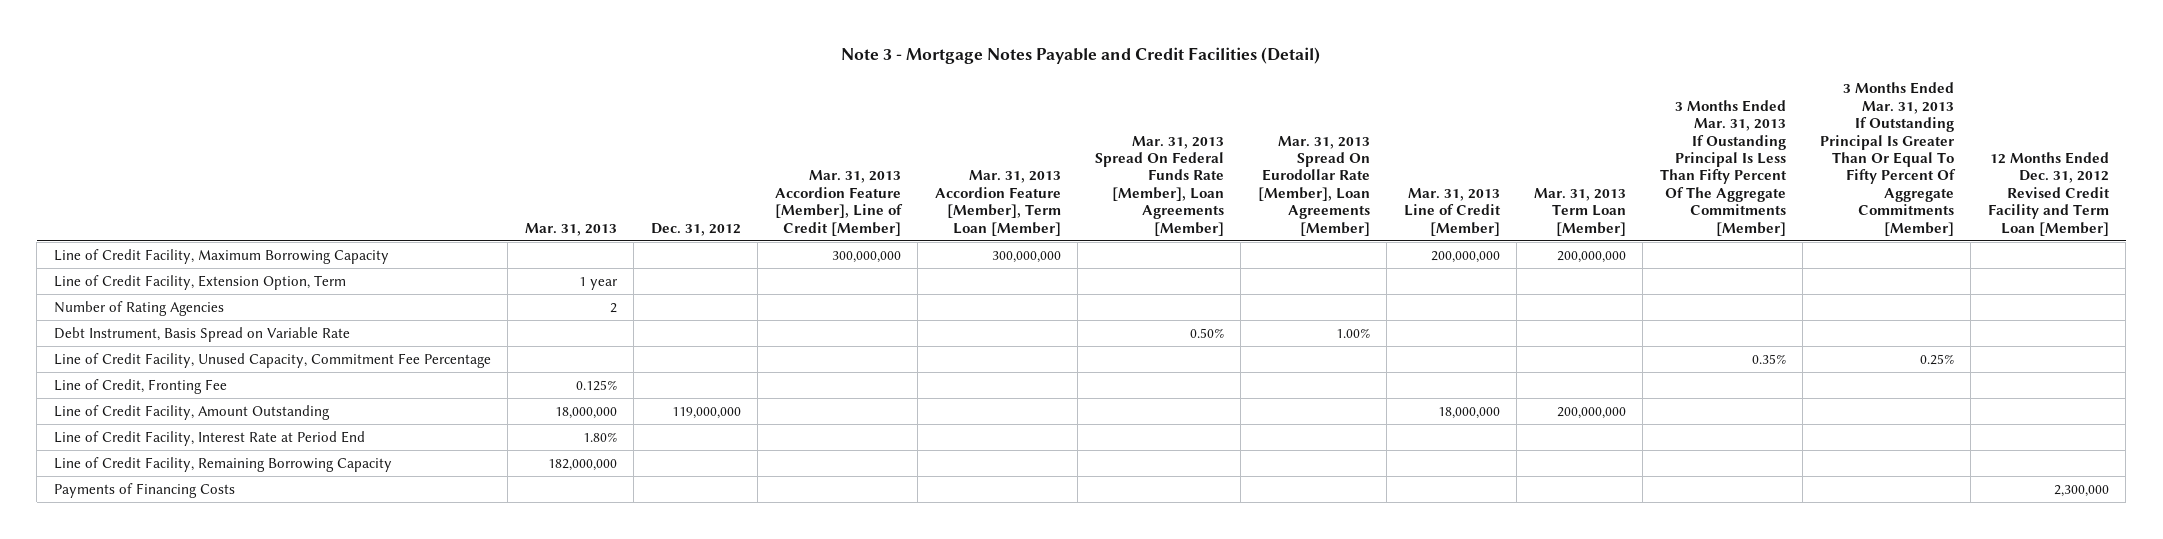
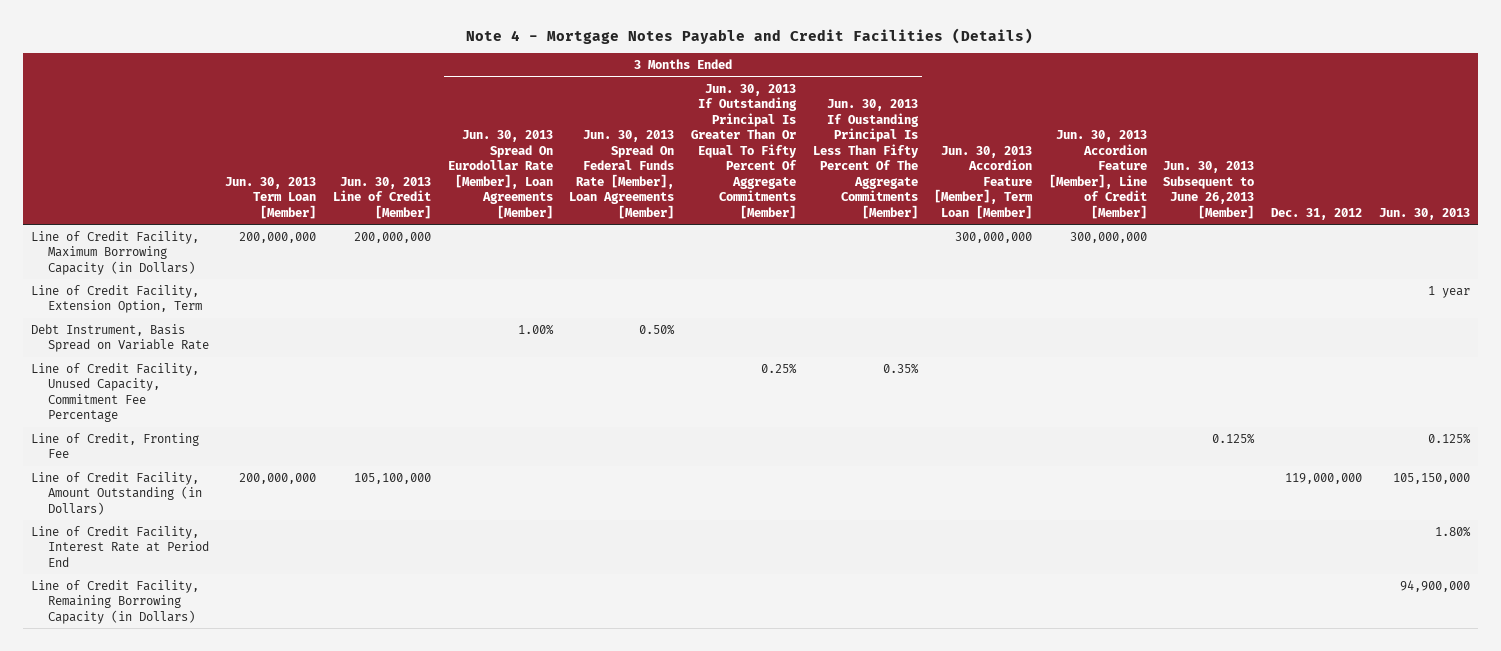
- Note 3 - Mortgage Notes Payable and Credit Facilities (Detail)
+ Note 4 - Mortgage Notes Payable and Credit Facilities (Details)
- | Mar. 31, 2013 | Dec. 31, 2012 | Mar. 31, 2013 Accordion Feature [Member], Line of Credit [Member] | Mar. 31, 2013 Accordion Feature [Member], Term Loan [Member] | Mar. 31, 2013 Spread On Federal Funds Rate [Member], Loan Agreements [Member] | Mar. 31, 2013 Spread On Eurodollar Rate [Member], Loan Agreements [Member] | Mar. 31, 2013 Line of Credit [Member] | Mar. 31, 2013 Term Loan [Member] | 3 Months Ended Mar. 31, 2013 If Oustanding Principal Is Less Than Fifty Percent Of The Aggregate Commitments [Member] | 3 Months Ended Mar. 31, 2013 If Outstanding Principal Is Greater Than Or Equal To Fifty Percent Of Aggregate Commitments [Member] | 12 Months Ended Dec. 31, 2012 Revised Credit Facility and Term Loan [Member]
+ | Jun. 30, 2013 Term Loan [Member] | Jun. 30, 2013 Line of Credit [Member] | 3 Months Ended Jun. 30, 2013 Spread On Eurodollar Rate [Member], Loan Agreements [Member] | 3 Months Ended Jun. 30, 2013 Spread On Federal Funds Rate [Member], Loan Agreements [Member] | 3 Months Ended Jun. 30, 2013 If Outstanding Principal Is Greater Than Or Equal To Fifty Percent Of Aggregate Commitments [Member] | 3 Months Ended Jun. 30, 2013 If Oustanding Principal Is Less Than Fifty Percent Of The Aggregate Commitments [Member] | Jun. 30, 2013 Accordion Feature [Member], Term Loan [Member] | Jun. 30, 2013 Accordion Feature [Member], Line of Credit [Member] | Jun. 30, 2013 Subsequent to June 26,2013 [Member] | Dec. 31, 2012 | Jun. 30, 2013
- Line of Credit Facility, Maximum Borrowing Capacity | | | 300,000,000 | 300,000,000 | | | 200,000,000 | 200,000,000 | | |
+ Line of Credit Facility, Maximum Borrowing Capacity (in Dollars) | 200,000,000 | 200,000,000 | | | | | 300,000,000 | 300,000,000 | | |
- Number of Rating Agencies | 2 | | | | | | | | | |
- Line of Credit Facility, Amount Outstanding | 18,000,000 | 119,000,000 | | | | | 18,000,000 | 200,000,000 | | |
+ Line of Credit Facility, Amount Outstanding (in Dollars) | 200,000,000 | 105,100,000 | | | | | | | | 119,000,000 | 105,150,000
- Line of Credit Facility, Remaining Borrowing Capacity | 182,000,000 | | | | | | | | | |
- Payments of Financing Costs | | | | | | | | | | | 2,300,000
+ Line of Credit Facility, Remaining Borrowing Capacity (in Dollars) | | | | | | | | | | | 94,900,000

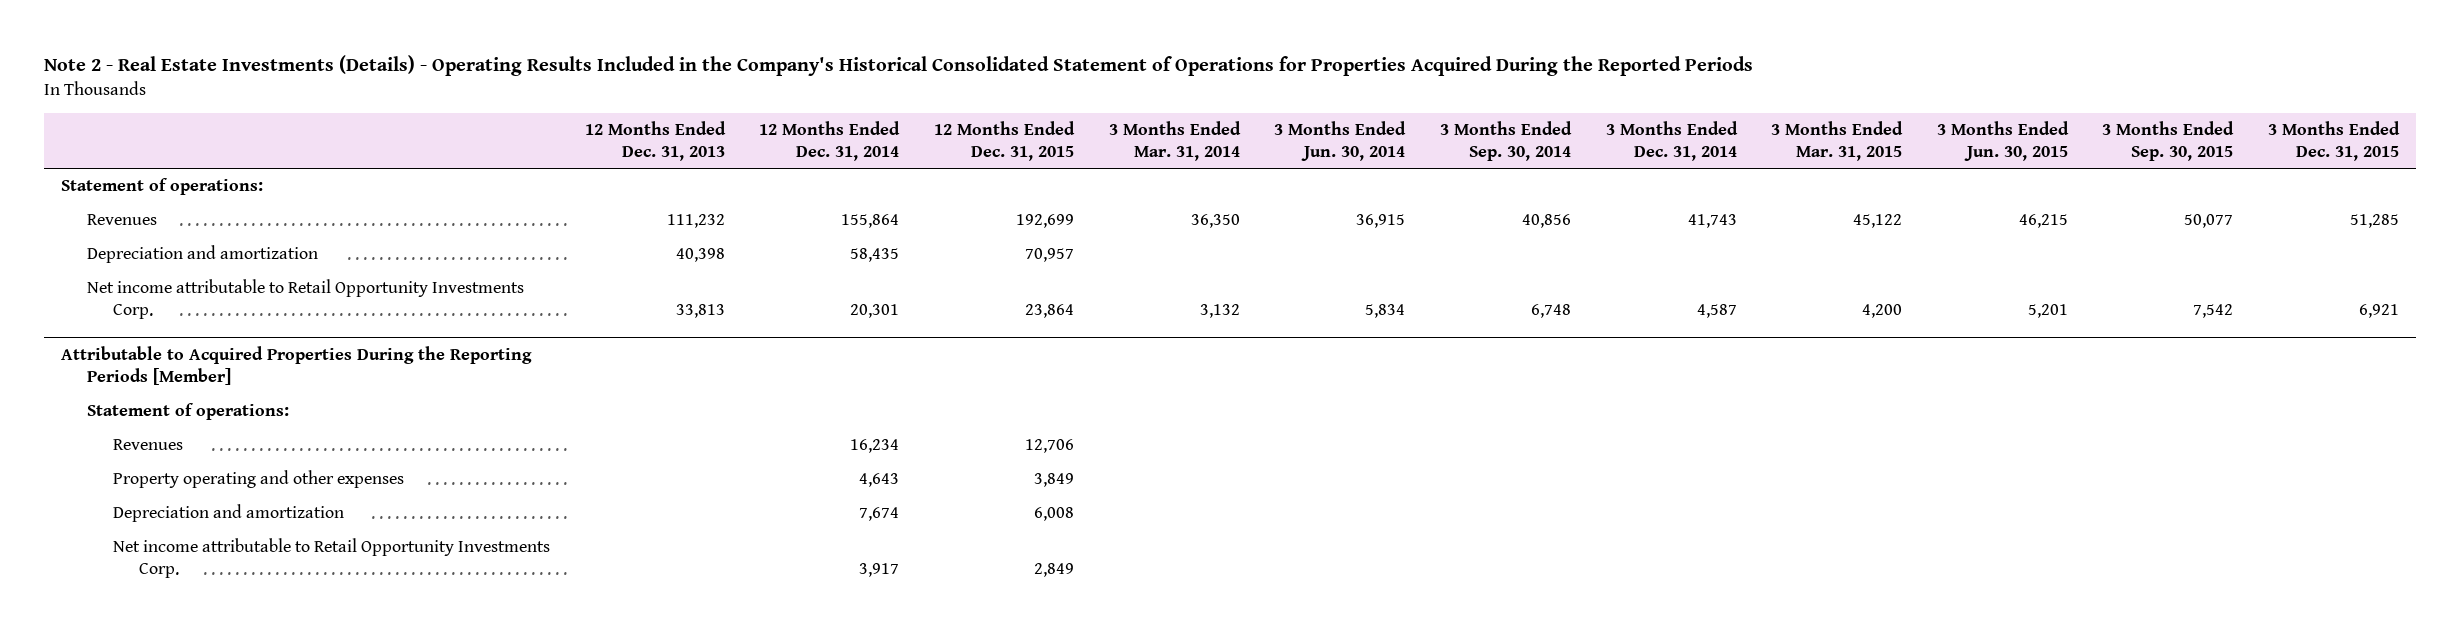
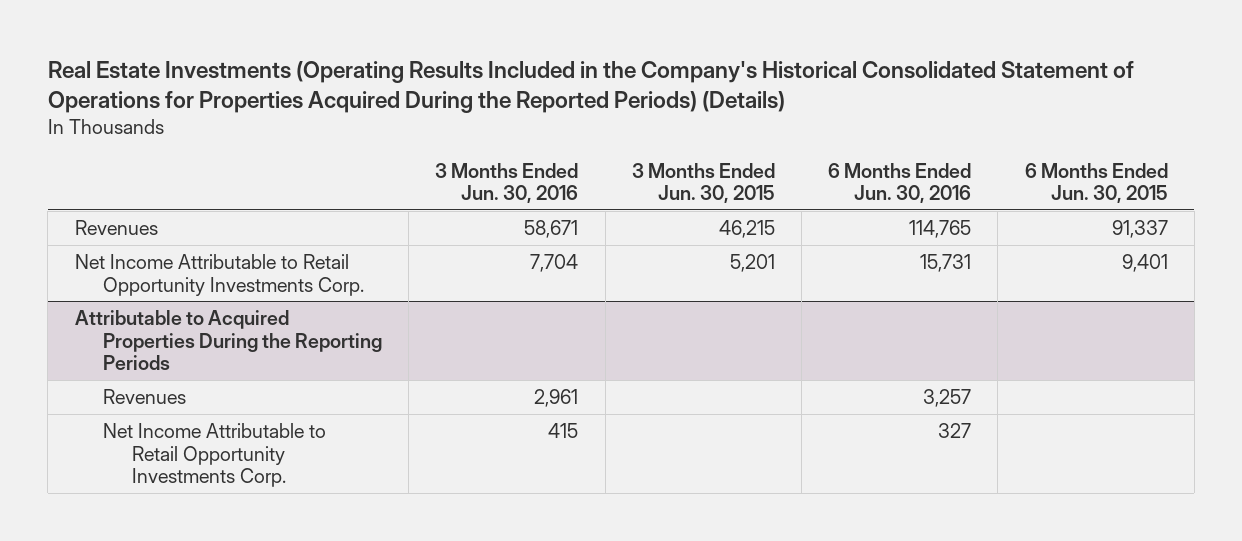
- Note 2 - Real Estate Investments (Details) - Operating Results Included in the Company's Historical Consolidated Statement of Operations for Properties Acquired During the Reported Periods
+ Real Estate Investments (Operating Results Included in the Company's Historical Consolidated Statement of Operations for Properties Acquired During the Reported Periods) (Details)
- | 12 Months Ended Dec. 31, 2013 | 12 Months Ended Dec. 31, 2014 | 12 Months Ended Dec. 31, 2015 | 3 Months Ended Mar. 31, 2014 | 3 Months Ended Jun. 30, 2014 | 3 Months Ended Sep. 30, 2014 | 3 Months Ended Dec. 31, 2014 | 3 Months Ended Mar. 31, 2015 | 3 Months Ended Jun. 30, 2015 | 3 Months Ended Sep. 30, 2015 | 3 Months Ended Dec. 31, 2015
+ | 3 Months Ended Jun. 30, 2016 | 3 Months Ended Jun. 30, 2015 | 6 Months Ended Jun. 30, 2016 | 6 Months Ended Jun. 30, 2015
- Statement of operations:
- Depreciation and amortization | 40,398 | 58,435 | 70,957 | | | | | | | |
- Net income attributable to Retail Opportunity Investments Corp. | 33,813 | 20,301 | 23,864 | 3,132 | 5,834 | 6,748 | 4,587 | 4,200 | 5,201 | 7,542 | 6,921
- Attributable to Acquired Properties During the Reporting Periods [Member]
- Statement of operations:
+ Net Income Attributable to Retail Opportunity Investments Corp. | 7,704 | 5,201 | 15,731 | 9,401
+ Attributable to Acquired Properties During the Reporting Periods
- Property operating and other expenses | | 4,643 | 3,849 | | | | | | | |
- Depreciation and amortization | | 7,674 | 6,008 | | | | | | | |
- Net income attributable to Retail Opportunity Investments Corp. | | 3,917 | 2,849 | | | | | | | |
+ Net Income Attributable to Retail Opportunity Investments Corp. | 415 | | 327 |

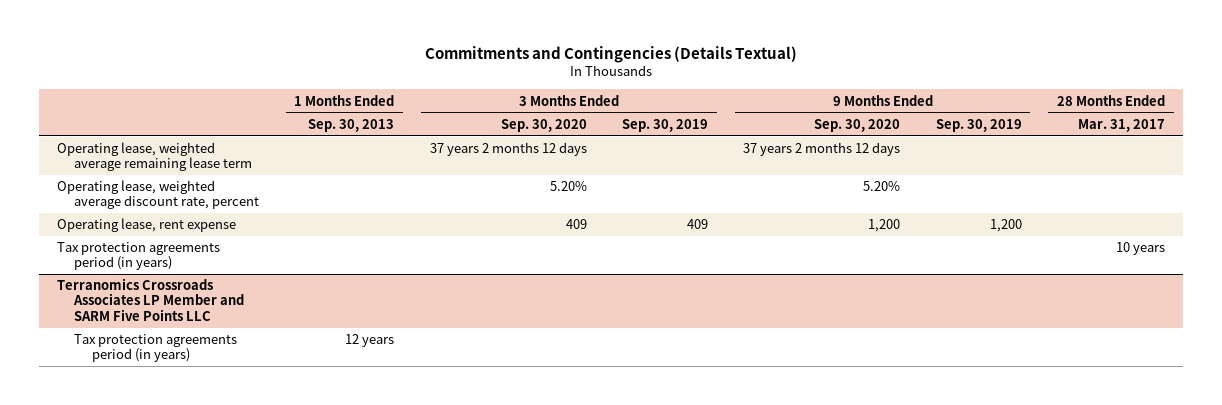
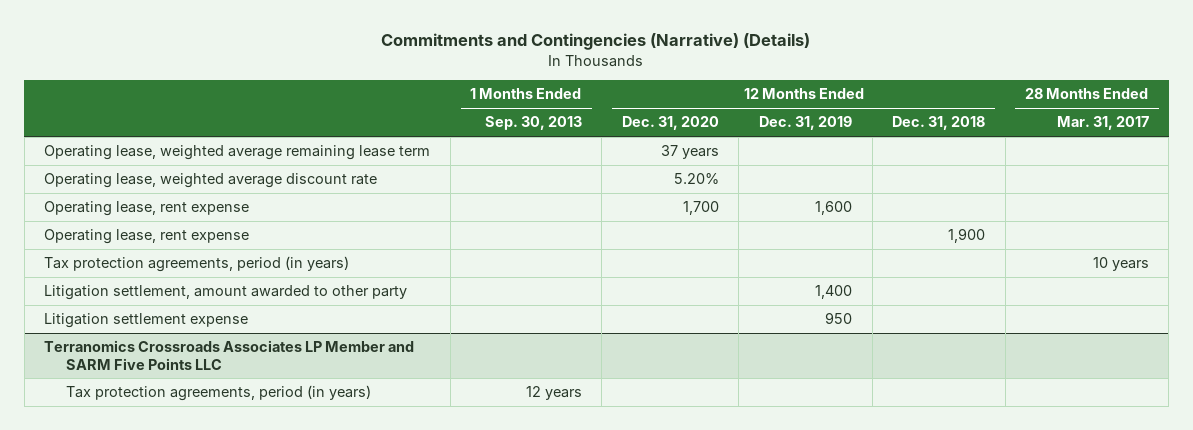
- Commitments and Contingencies (Details Textual)
+ Commitments and Contingencies (Narrative) (Details)
- | 1 Months Ended Sep. 30, 2013 | 3 Months Ended Sep. 30, 2020 | 3 Months Ended Sep. 30, 2019 | 9 Months Ended Sep. 30, 2020 | 9 Months Ended Sep. 30, 2019 | 28 Months Ended Mar. 31, 2017
+ | 1 Months Ended Sep. 30, 2013 | 12 Months Ended Dec. 31, 2020 | 12 Months Ended Dec. 31, 2019 | 12 Months Ended Dec. 31, 2018 | 28 Months Ended Mar. 31, 2017
- Operating lease, weighted average discount rate, percent | | 5.20% | | 5.20% | |
+ Operating lease, weighted average discount rate | | 5.20% | | |
- Tax protection agreements period (in years) | | | | | | 10 years
+ Operating lease, rent expense | | | | 1,900 |
+ Tax protection agreements, period (in years) | | | | | 10 years
+ Litigation settlement, amount awarded to other party | | | 1,400 | |
+ Litigation settlement expense | | | 950 | |
@ Terranomics Crossroads Associates LP Member and SARM Five Points LLC
- Tax protection agreements period (in years) | 12 years | | | | |
+ Tax protection agreements, period (in years) | 12 years | | | |

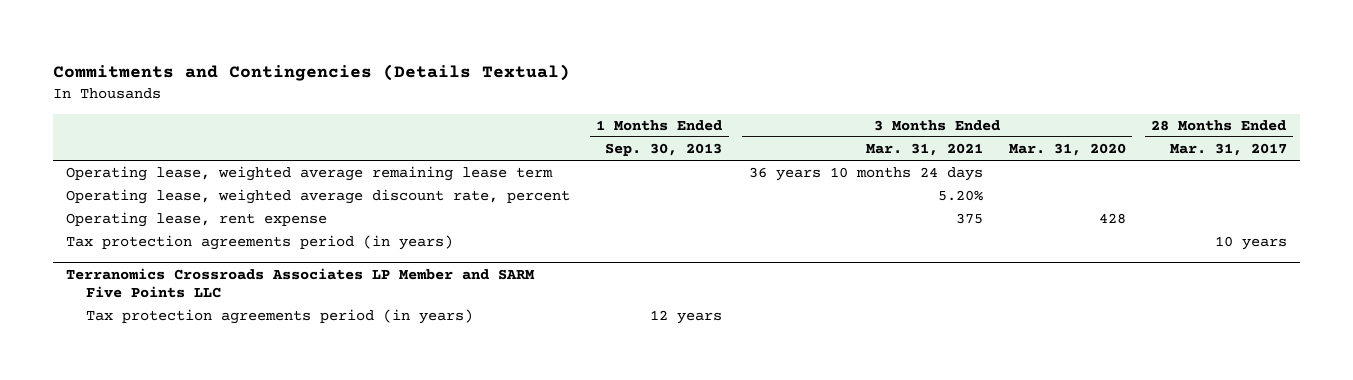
- Commitments and Contingencies (Narrative) (Details)
+ Commitments and Contingencies (Details Textual)
- | 1 Months Ended Sep. 30, 2013 | 12 Months Ended Dec. 31, 2020 | 12 Months Ended Dec. 31, 2019 | 12 Months Ended Dec. 31, 2018 | 28 Months Ended Mar. 31, 2017
+ | 1 Months Ended Sep. 30, 2013 | 3 Months Ended Mar. 31, 2021 | 3 Months Ended Mar. 31, 2020 | 28 Months Ended Mar. 31, 2017
- Operating lease, weighted average discount rate | | 5.20% | | |
- Operating lease, rent expense | | 1,700 | 1,600 | |
+ Operating lease, weighted average discount rate, percent | | 5.20% | |
- Tax protection agreements, period (in years) | | | | | 10 years
- Litigation settlement, amount awarded to other party | | | 1,400 | |
- Litigation settlement expense | | | 950 | |
+ Tax protection agreements period (in years) | | | | 10 years
@ Terranomics Crossroads Associates LP Member and SARM Five Points LLC
- Tax protection agreements, period (in years) | 12 years | | | |
+ Tax protection agreements period (in years) | 12 years | | |

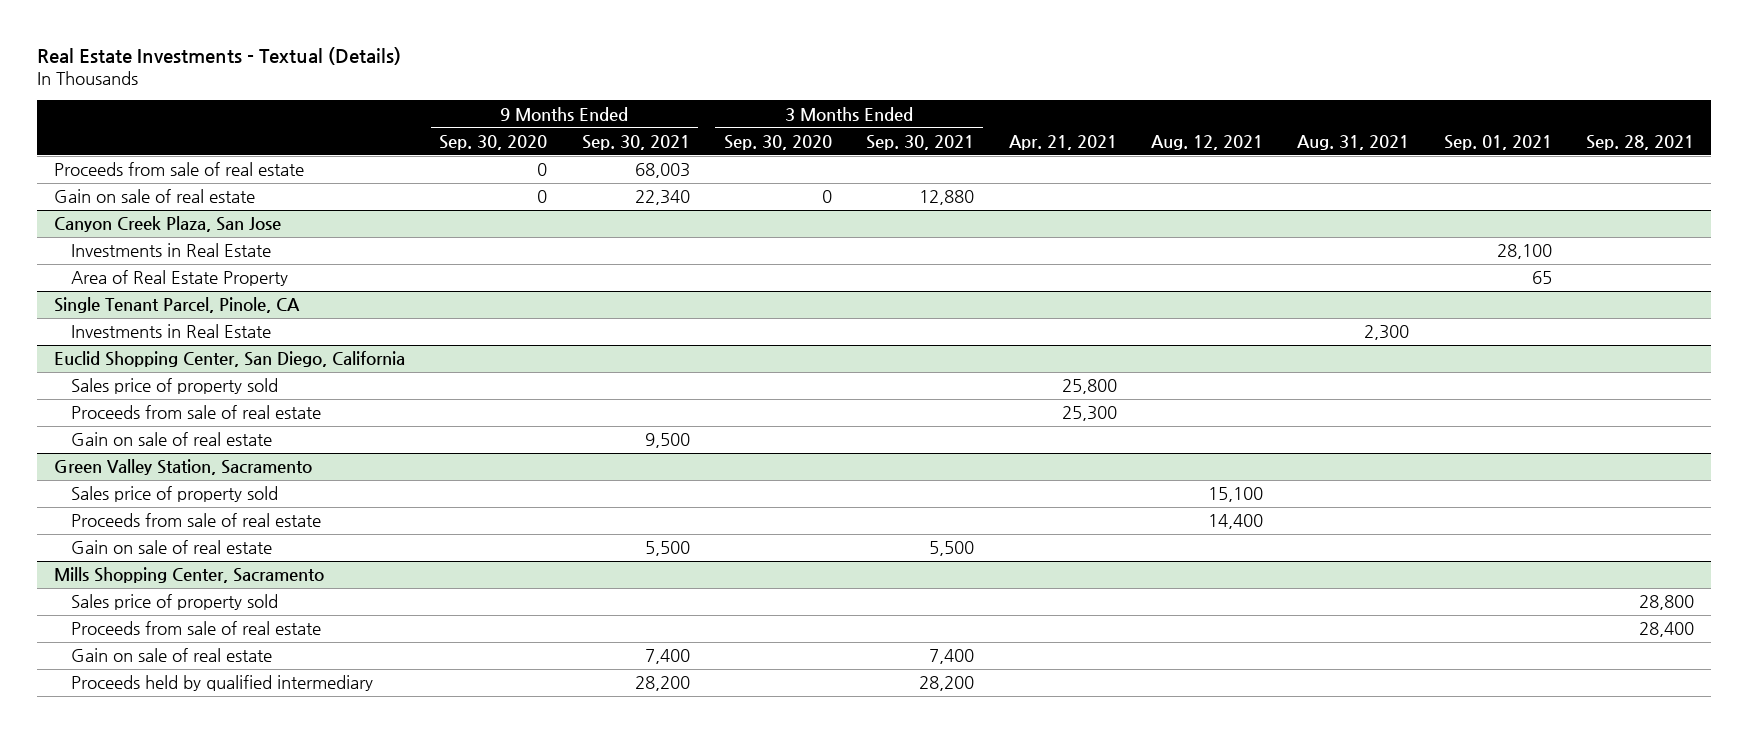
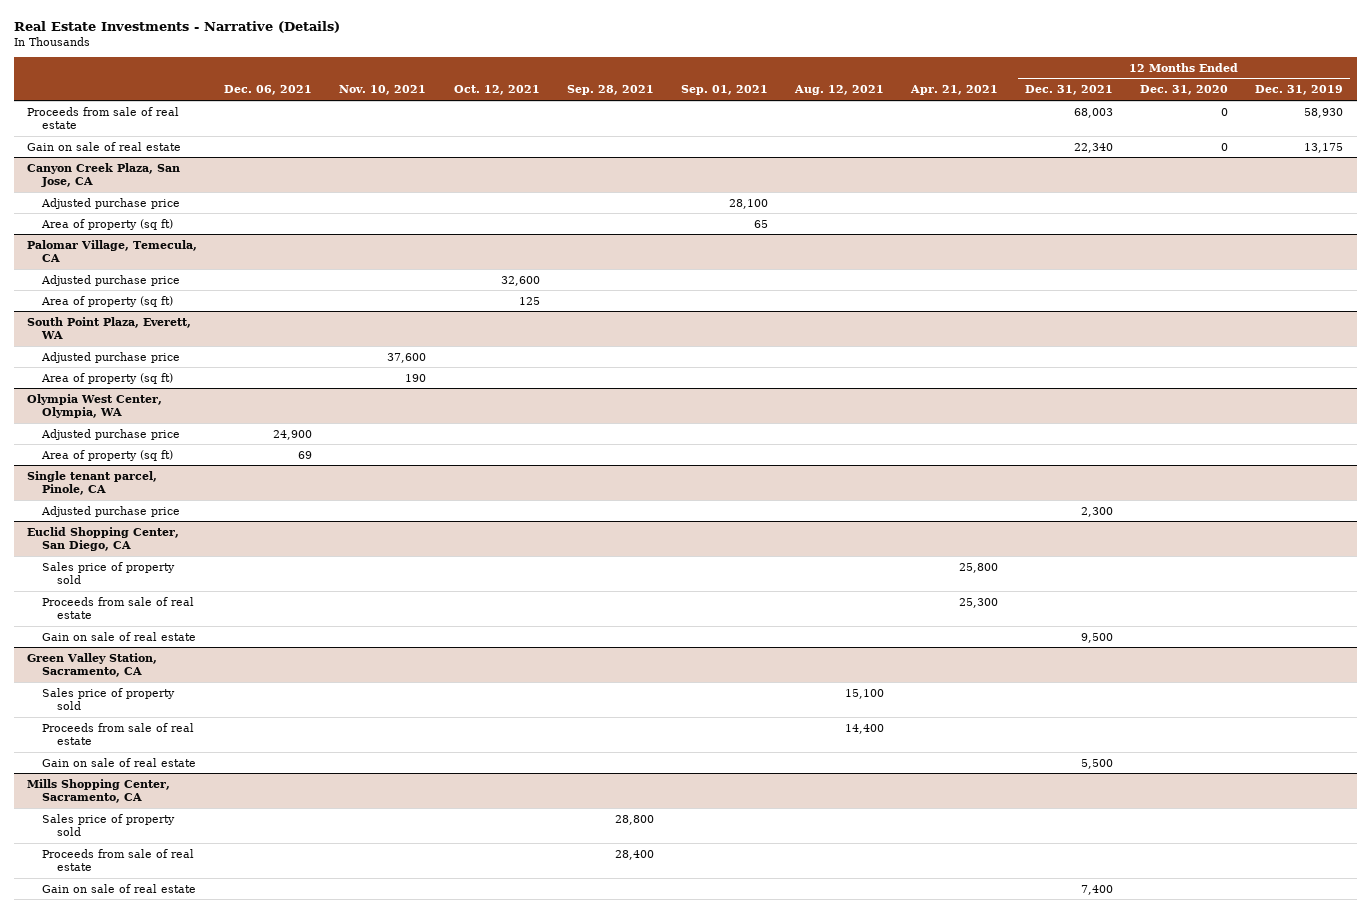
- Real Estate Investments - Textual (Details)
+ Real Estate Investments - Narrative (Details)
- | 9 Months Ended Sep. 30, 2020 | 9 Months Ended Sep. 30, 2021 | 3 Months Ended Sep. 30, 2020 | 3 Months Ended Sep. 30, 2021 | Apr. 21, 2021 | Aug. 12, 2021 | Aug. 31, 2021 | Sep. 01, 2021 | Sep. 28, 2021
+ | Dec. 06, 2021 | Nov. 10, 2021 | Oct. 12, 2021 | Sep. 28, 2021 | Sep. 01, 2021 | Aug. 12, 2021 | Apr. 21, 2021 | 12 Months Ended Dec. 31, 2021 | 12 Months Ended Dec. 31, 2020 | 12 Months Ended Dec. 31, 2019
- Canyon Creek Plaza, San Jose
- Investments in Real Estate | | | | | | | | 28,100 |
- Area of Real Estate Property | | | | | | | | 65 |
- Single Tenant Parcel, Pinole, CA
- Investments in Real Estate | | | | | | | 2,300 | |
- Euclid Shopping Center, San Diego, California
+ Canyon Creek Plaza, San Jose, CA
+ Adjusted purchase price | | | | | 28,100 | | | | |
+ Area of property (sq ft) | | | | | 65 | | | | |
+ Palomar Village, Temecula, CA
+ Adjusted purchase price | | | 32,600 | | | | | | |
+ Area of property (sq ft) | | | 125 | | | | | | |
+ South Point Plaza, Everett, WA
+ Adjusted purchase price | | 37,600 | | | | | | | |
+ Area of property (sq ft) | | 190 | | | | | | | |
+ Olympia West Center, Olympia, WA
+ Adjusted purchase price | 24,900 | | | | | | | | |
+ Area of property (sq ft) | 69 | | | | | | | | |
+ Single tenant parcel, Pinole, CA
+ Adjusted purchase price | | | | | | | | 2,300 | |
+ Euclid Shopping Center, San Diego, CA
- Green Valley Station, Sacramento
+ Green Valley Station, Sacramento, CA
- Mills Shopping Center, Sacramento
+ Mills Shopping Center, Sacramento, CA
- Proceeds held by qualified intermediary | | 28,200 | | 28,200 | | | | |

